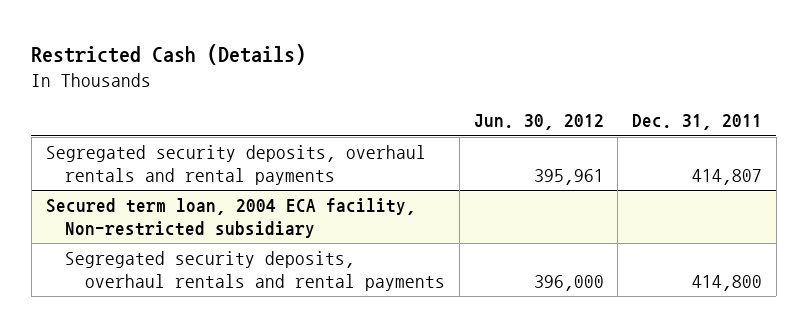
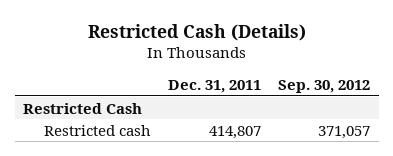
- | Jun. 30, 2012 | Dec. 31, 2011
+ | Dec. 31, 2011 | Sep. 30, 2012
- Segregated security deposits, overhaul rentals and rental payments | 395,961 | 414,807
- Secured term loan, 2004 ECA facility, Non-restricted subsidiary
- Segregated security deposits, overhaul rentals and rental payments | 396,000 | 414,800
+ Restricted Cash
+ Restricted cash | 414,807 | 371,057

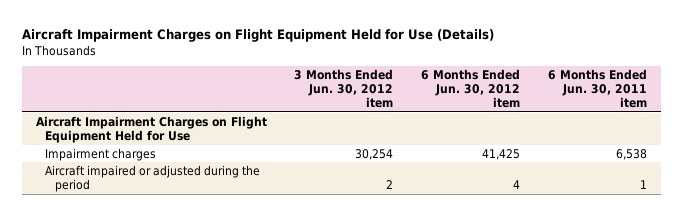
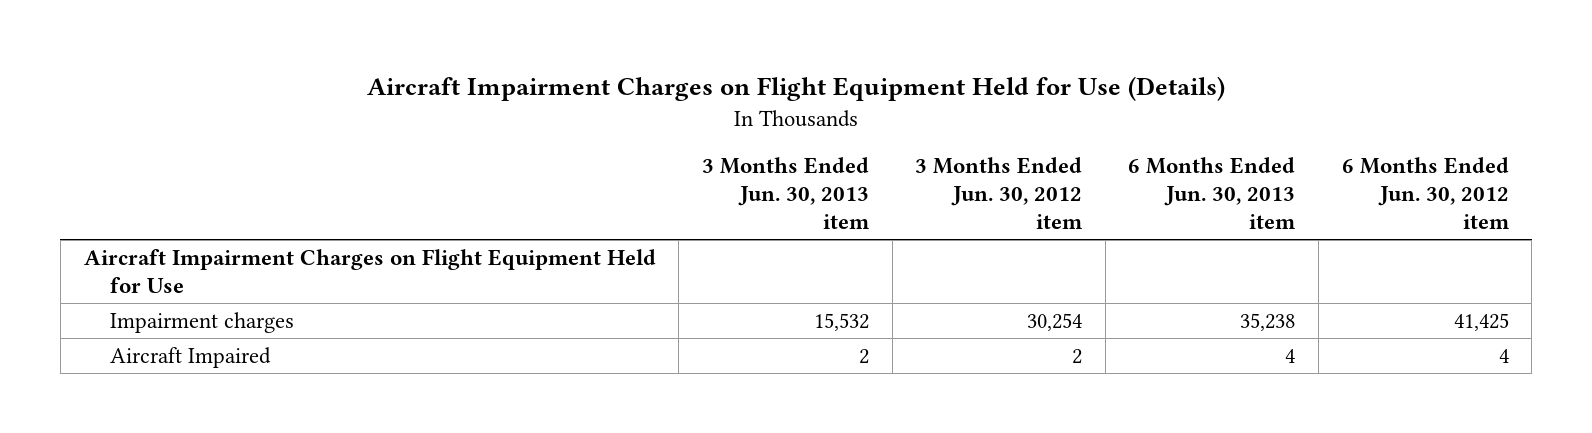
- | 3 Months Ended Jun. 30, 2012 item | 6 Months Ended Jun. 30, 2012 item | 6 Months Ended Jun. 30, 2011 item
+ | 3 Months Ended Jun. 30, 2013 item | 3 Months Ended Jun. 30, 2012 item | 6 Months Ended Jun. 30, 2013 item | 6 Months Ended Jun. 30, 2012 item
- Aircraft impaired or adjusted during the period | 2 | 4 | 1
+ Aircraft Impaired | 2 | 2 | 4 | 4

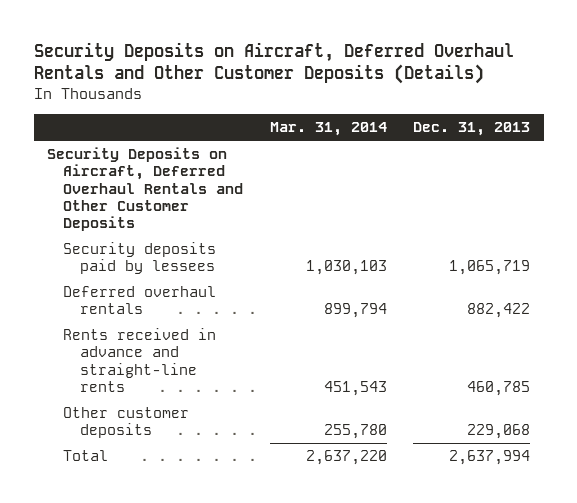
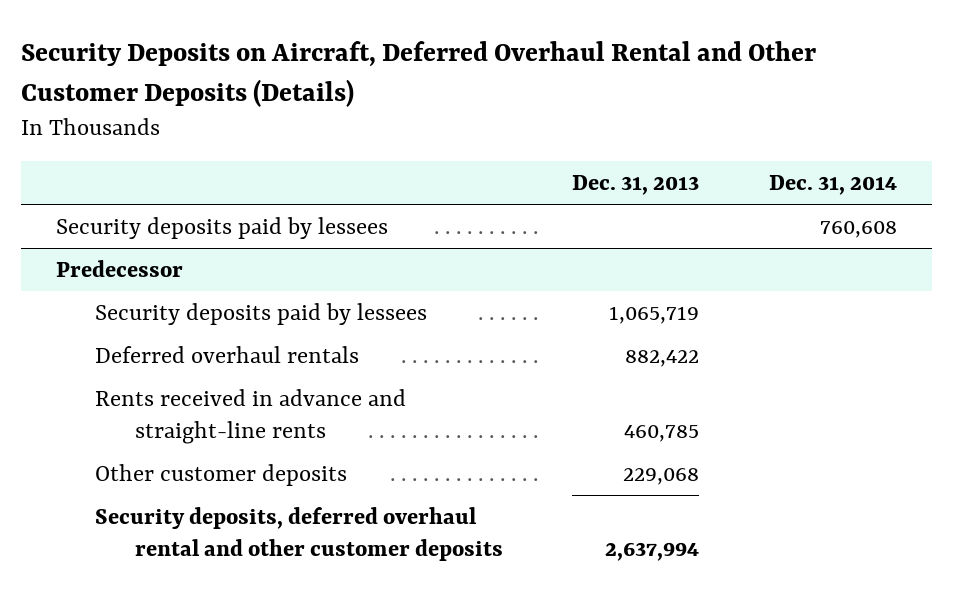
- Security Deposits on Aircraft, Deferred Overhaul Rentals and Other Customer Deposits (Details)
+ Security Deposits on Aircraft, Deferred Overhaul Rental and Other Customer Deposits (Details)
- | Mar. 31, 2014 | Dec. 31, 2013
+ | Dec. 31, 2013 | Dec. 31, 2014
- Security Deposits on Aircraft, Deferred Overhaul Rentals and Other Customer Deposits
+ Security deposits paid by lessees | | 760,608
+ Predecessor
- Total | 2,637,220 | 2,637,994
+ Security deposits, deferred overhaul rental and other customer deposits | 2,637,994 |

